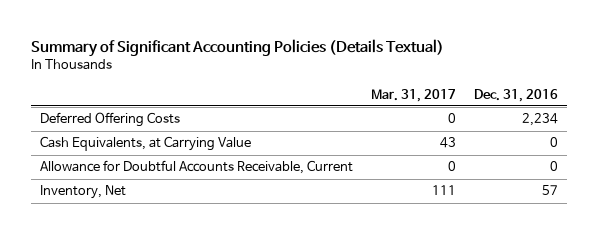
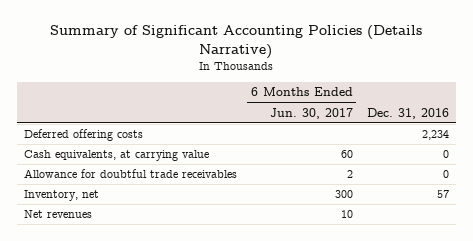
- Summary of Significant Accounting Policies (Details Textual)
+ Summary of Significant Accounting Policies (Details Narrative)
- | Mar. 31, 2017 | Dec. 31, 2016
+ | 6 Months Ended Jun. 30, 2017 | Dec. 31, 2016
- Deferred Offering Costs | 0 | 2,234
- Cash Equivalents, at Carrying Value | 43 | 0
- Allowance for Doubtful Accounts Receivable, Current | 0 | 0
- Inventory, Net | 111 | 57
+ Deferred offering costs | | 2,234
+ Cash equivalents, at carrying value | 60 | 0
+ Allowance for doubtful trade receivables | 2 | 0
+ Inventory, net | 300 | 57
+ Net revenues | 10 |

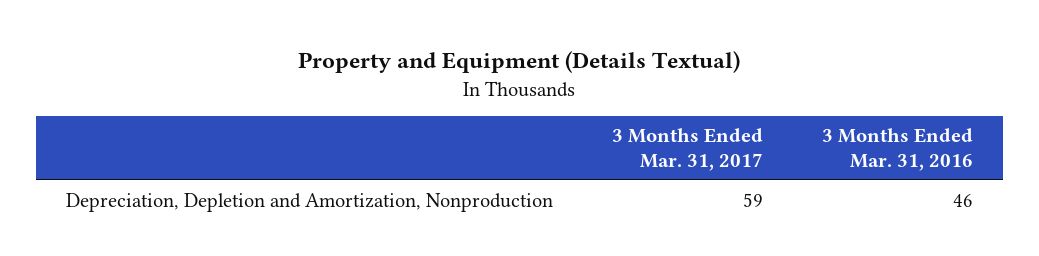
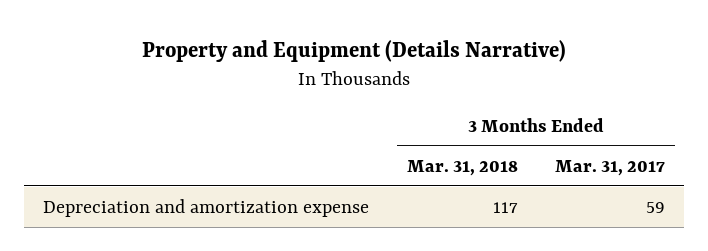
- Property and Equipment (Details Textual)
+ Property and Equipment (Details Narrative)
- | 3 Months Ended Mar. 31, 2017 | 3 Months Ended Mar. 31, 2016
+ | 3 Months Ended Mar. 31, 2018 | 3 Months Ended Mar. 31, 2017
- Depreciation, Depletion and Amortization, Nonproduction | 59 | 46
+ Depreciation and amortization expense | 117 | 59

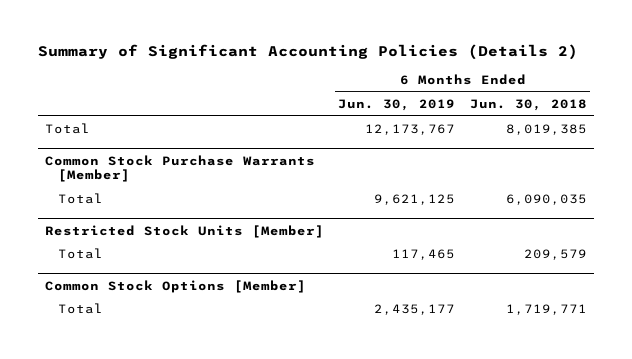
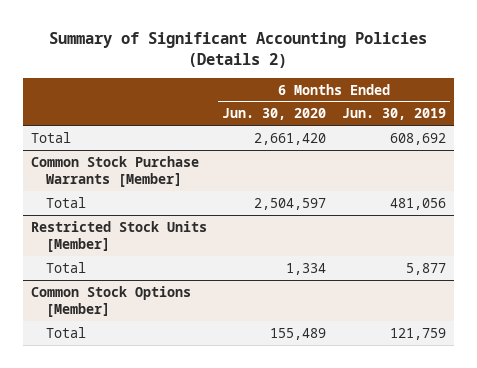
- | 6 Months Ended Jun. 30, 2019 | 6 Months Ended Jun. 30, 2018
+ | 6 Months Ended Jun. 30, 2020 | 6 Months Ended Jun. 30, 2019
- Total | 12,173,767 | 8,019,385
+ Total | 2,661,420 | 608,692
@ Common Stock Purchase Warrants [Member]
- Total | 9,621,125 | 6,090,035
+ Total | 2,504,597 | 481,056
@ Restricted Stock Units [Member]
- Total | 117,465 | 209,579
+ Total | 1,334 | 5,877
@ Common Stock Options [Member]
- Total | 2,435,177 | 1,719,771
+ Total | 155,489 | 121,759

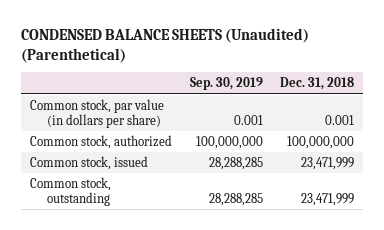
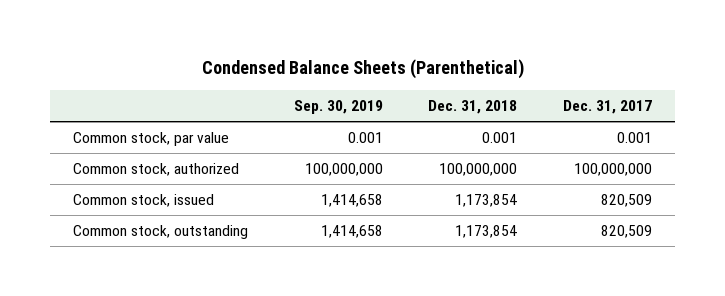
- CONDENSED BALANCE SHEETS (Unaudited) (Parenthetical)
+ Condensed Balance Sheets (Parenthetical)
- | Sep. 30, 2019 | Dec. 31, 2018
+ | Sep. 30, 2019 | Dec. 31, 2018 | Dec. 31, 2017
- Common stock, par value (in dollars per share) | 0.001 | 0.001
+ Common stock, par value | 0.001 | 0.001 | 0.001
- Common stock, issued | 28,288,285 | 23,471,999
- Common stock, outstanding | 28,288,285 | 23,471,999
+ Common stock, issued | 1,414,658 | 1,173,854 | 820,509
+ Common stock, outstanding | 1,414,658 | 1,173,854 | 820,509

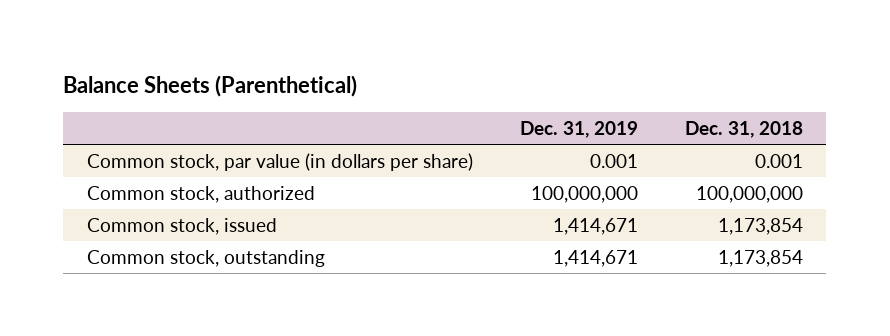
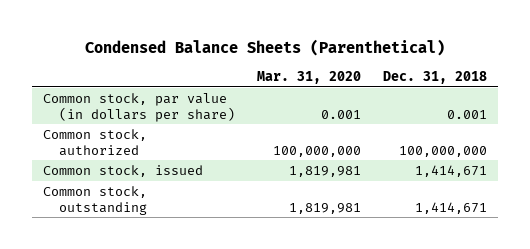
- Balance Sheets (Parenthetical)
+ Condensed Balance Sheets (Parenthetical)
- | Dec. 31, 2019 | Dec. 31, 2018
+ | Mar. 31, 2020 | Dec. 31, 2018
- Common stock, issued | 1,414,671 | 1,173,854
- Common stock, outstanding | 1,414,671 | 1,173,854
+ Common stock, issued | 1,819,981 | 1,414,671
+ Common stock, outstanding | 1,819,981 | 1,414,671

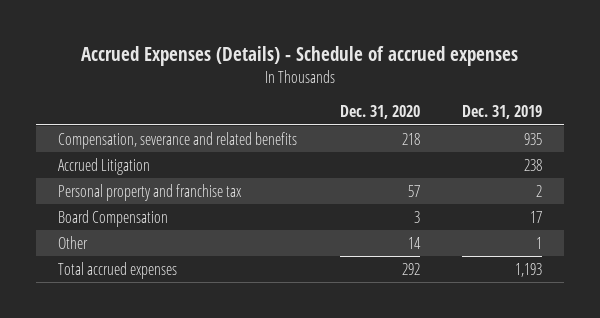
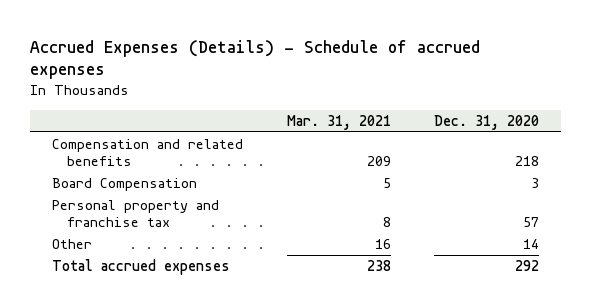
- | Dec. 31, 2020 | Dec. 31, 2019
+ | Mar. 31, 2021 | Dec. 31, 2020
- Compensation, severance and related benefits | 218 | 935
- Accrued Litigation | | 238
+ Compensation and related benefits | 209 | 218
moved down: Personal property and franchise tax | 8 | 57

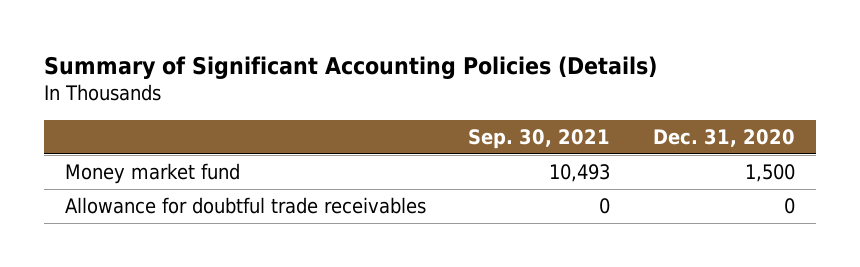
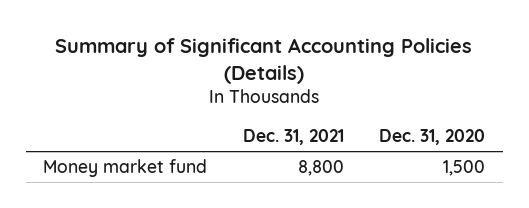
- | Sep. 30, 2021 | Dec. 31, 2020
+ | Dec. 31, 2021 | Dec. 31, 2020
- Allowance for doubtful trade receivables | 0 | 0

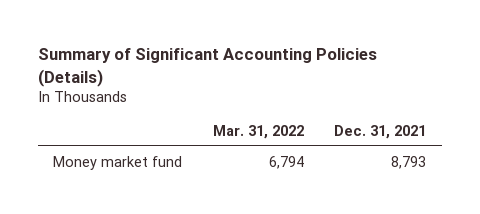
- | Dec. 31, 2021 | Dec. 31, 2020
+ | Mar. 31, 2022 | Dec. 31, 2021
- Money market fund | 8,800 | 1,500
+ Money market fund | 6,794 | 8,793

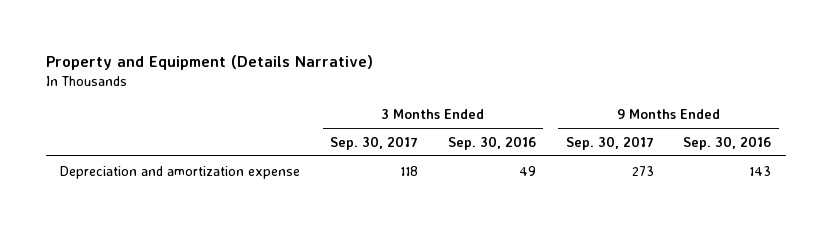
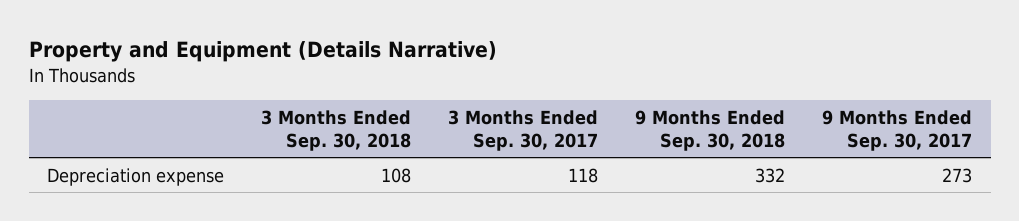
- | 3 Months Ended Sep. 30, 2017 | 3 Months Ended Sep. 30, 2016 | 9 Months Ended Sep. 30, 2017 | 9 Months Ended Sep. 30, 2016
+ | 3 Months Ended Sep. 30, 2018 | 3 Months Ended Sep. 30, 2017 | 9 Months Ended Sep. 30, 2018 | 9 Months Ended Sep. 30, 2017
- Depreciation and amortization expense | 118 | 49 | 273 | 143
+ Depreciation expense | 108 | 118 | 332 | 273

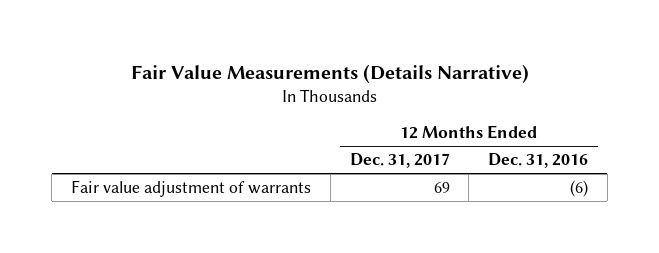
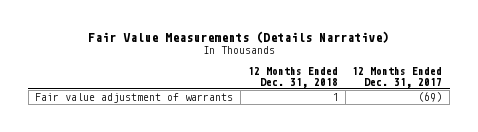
- | 12 Months Ended Dec. 31, 2017 | 12 Months Ended Dec. 31, 2016
+ | 12 Months Ended Dec. 31, 2018 | 12 Months Ended Dec. 31, 2017
- Fair value adjustment of warrants | 69 | (6)
+ Fair value adjustment of warrants | 1 | (69)

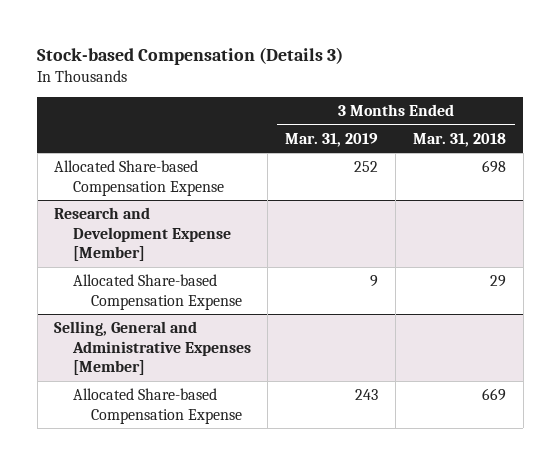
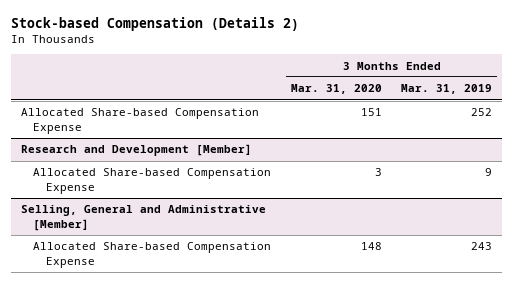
- Stock-based Compensation (Details 3)
+ Stock-based Compensation (Details 2)
- | 3 Months Ended Mar. 31, 2019 | 3 Months Ended Mar. 31, 2018
+ | 3 Months Ended Mar. 31, 2020 | 3 Months Ended Mar. 31, 2019
- Research and Development Expense [Member]
+ Research and Development [Member]
- Selling, General and Administrative Expenses [Member]
+ Selling, General and Administrative [Member]

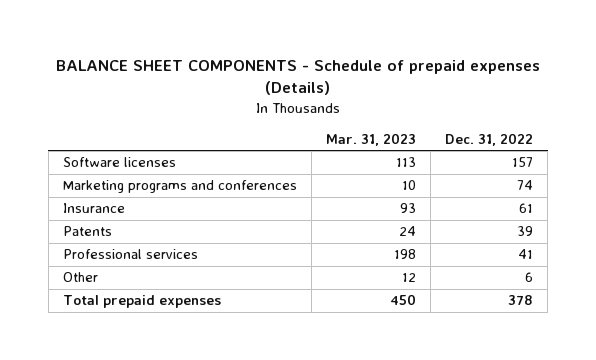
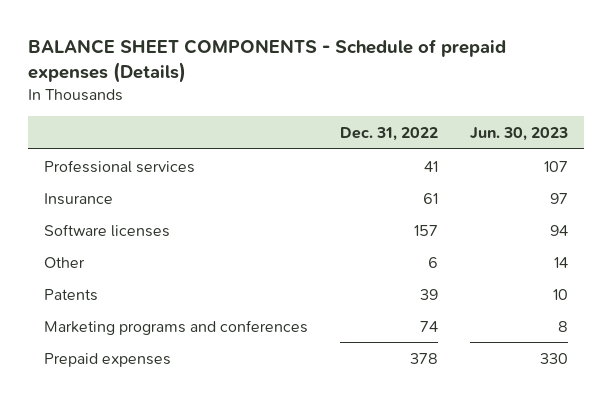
- | Mar. 31, 2023 | Dec. 31, 2022
+ | Dec. 31, 2022 | Jun. 30, 2023
moved down: Insurance | 61 | 97
moved down: Software licenses | 157 | 94
- Total prepaid expenses | 450 | 378
moved down: Patents | 39 | 10
moved down: Marketing programs and conferences | 74 | 8
+ Prepaid expenses | 378 | 330

